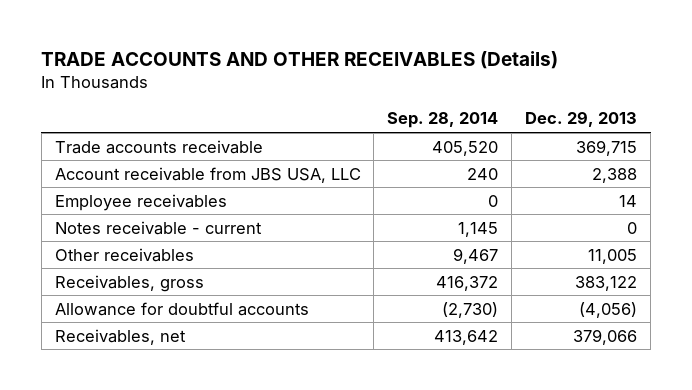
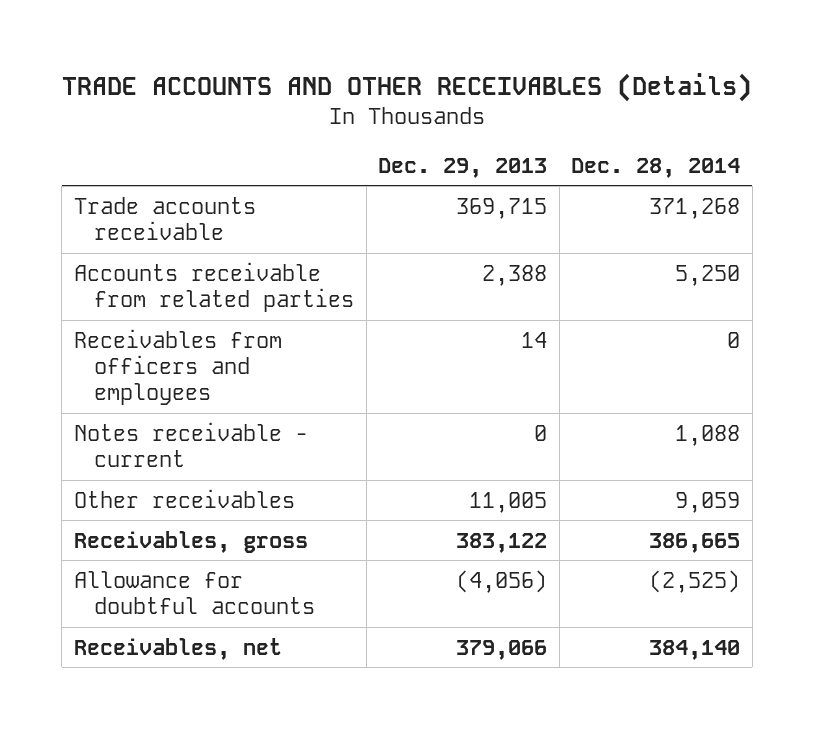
- | Sep. 28, 2014 | Dec. 29, 2013
+ | Dec. 29, 2013 | Dec. 28, 2014
- Account receivable from JBS USA, LLC | 240 | 2,388
- Employee receivables | 0 | 14
+ Accounts receivable from related parties | 2,388 | 5,250
+ Receivables from officers and employees | 14 | 0

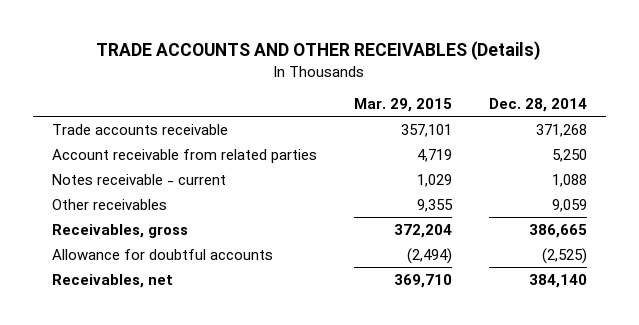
- | Dec. 29, 2013 | Dec. 28, 2014
+ | Mar. 29, 2015 | Dec. 28, 2014
- Accounts receivable from related parties | 2,388 | 5,250
- Receivables from officers and employees | 14 | 0
+ Account receivable from related parties | 4,719 | 5,250

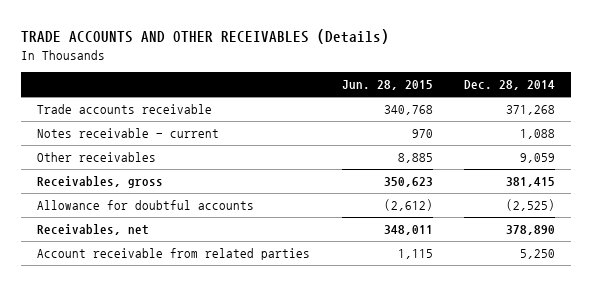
- | Mar. 29, 2015 | Dec. 28, 2014
+ | Jun. 28, 2015 | Dec. 28, 2014
- Receivables, gross | 372,204 | 386,665
+ Receivables, gross | 350,623 | 381,415
- Receivables, net | 369,710 | 384,140
+ Receivables, net | 348,011 | 378,890
moved down: Account receivable from related parties | 1,115 | 5,250

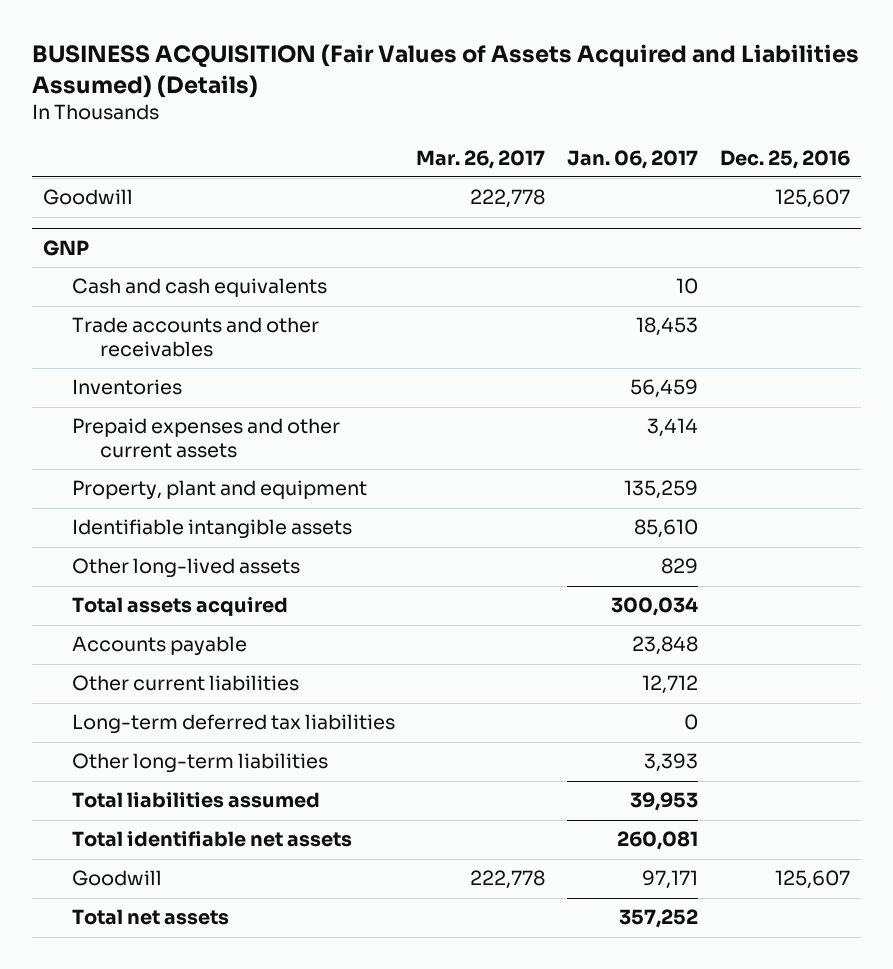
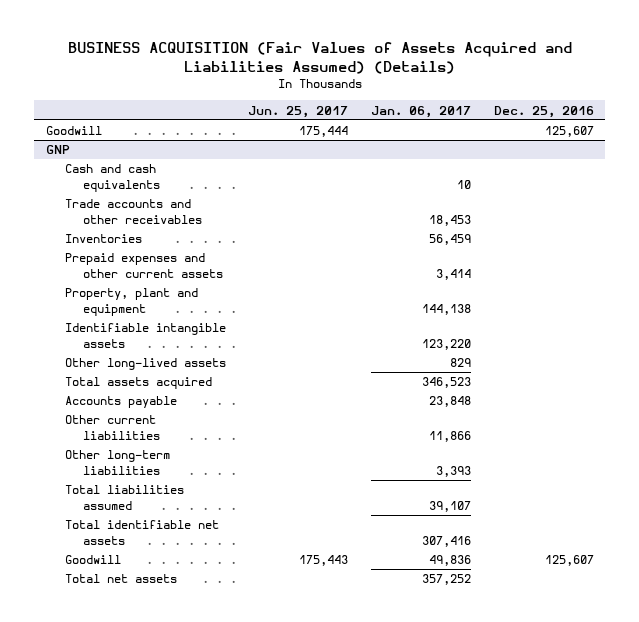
- | Mar. 26, 2017 | Jan. 06, 2017 | Dec. 25, 2016
+ | Jun. 25, 2017 | Jan. 06, 2017 | Dec. 25, 2016
@ GNP
- Property, plant and equipment | | 135,259 |
- Identifiable intangible assets | | 85,610 |
+ Property, plant and equipment | | 144,138 |
+ Identifiable intangible assets | | 123,220 |
- Total assets acquired | | 300,034 |
+ Total assets acquired | | 346,523 |
- Other current liabilities | | 12,712 |
- Long-term deferred tax liabilities | | 0 |
+ Other current liabilities | | 11,866 |
- Total liabilities assumed | | 39,953 |
- Total identifiable net assets | | 260,081 |
- Goodwill | 222,778 | 97,171 | 125,607
+ Total liabilities assumed | | 39,107 |
+ Total identifiable net assets | | 307,416 |
+ Goodwill | 175,443 | 49,836 | 125,607

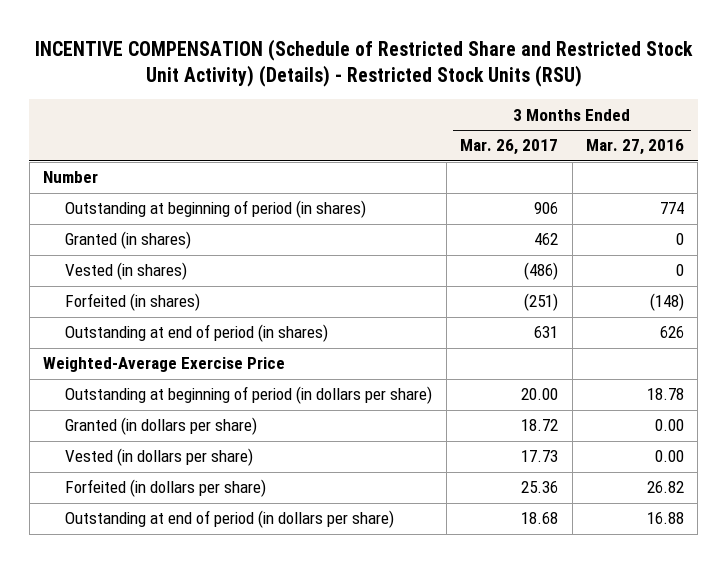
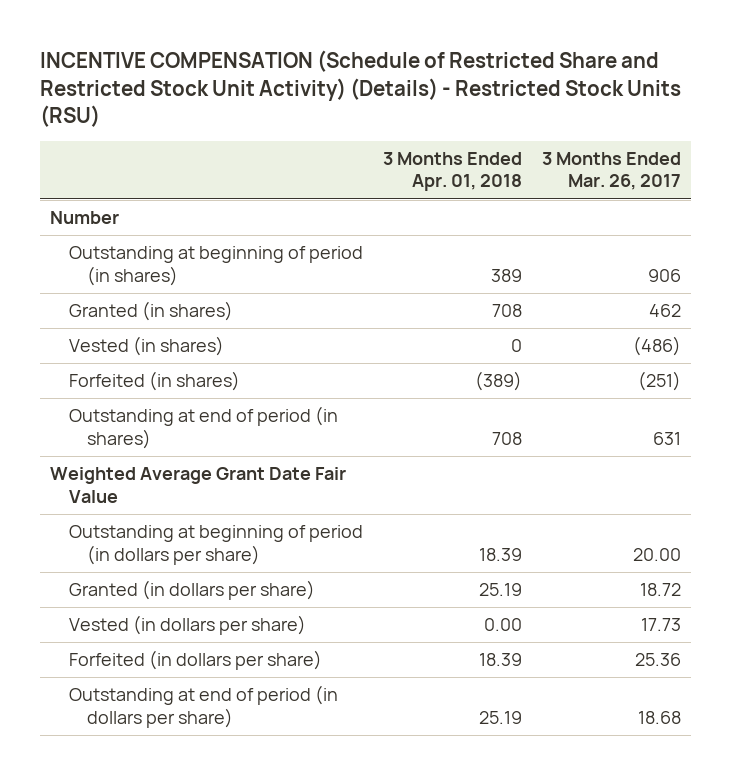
- | 3 Months Ended Mar. 26, 2017 | 3 Months Ended Mar. 27, 2016
+ | 3 Months Ended Apr. 01, 2018 | 3 Months Ended Mar. 26, 2017
- Weighted-Average Exercise Price
+ Weighted Average Grant Date Fair Value

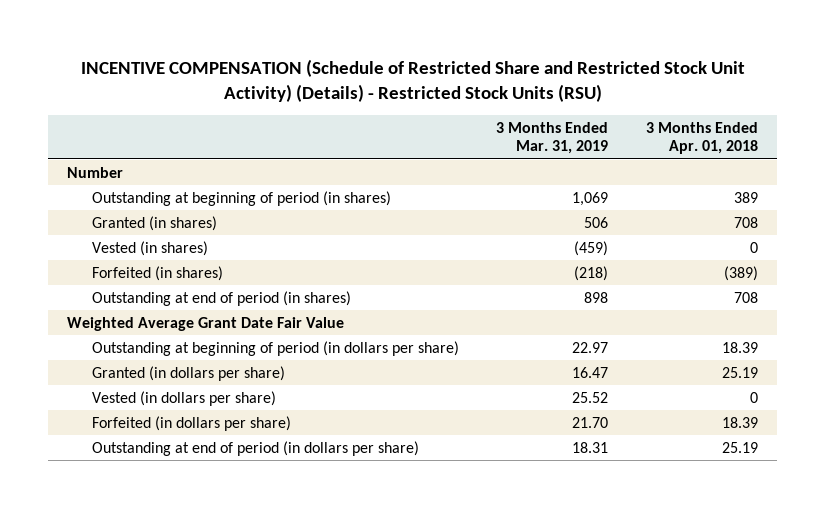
- | 3 Months Ended Apr. 01, 2018 | 3 Months Ended Mar. 26, 2017
+ | 3 Months Ended Mar. 31, 2019 | 3 Months Ended Apr. 01, 2018
- Vested (in dollars per share) | 0.00 | 17.73
+ Vested (in dollars per share) | 25.52 | 0

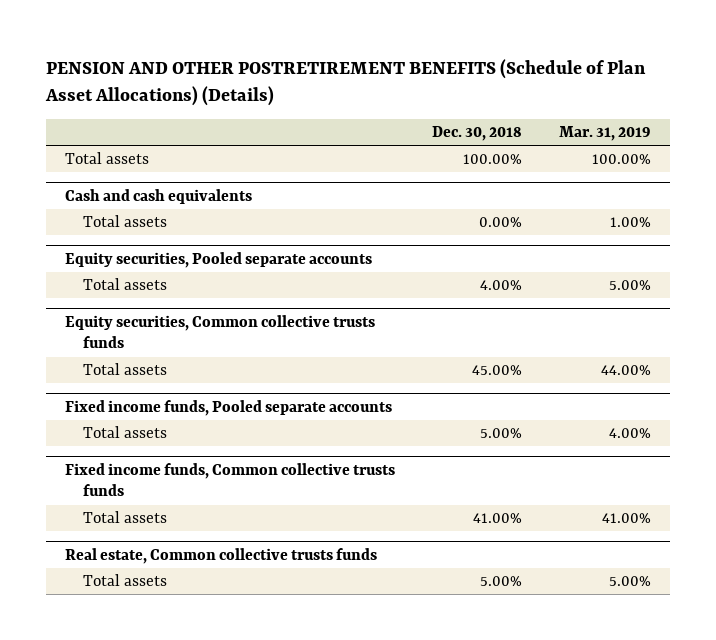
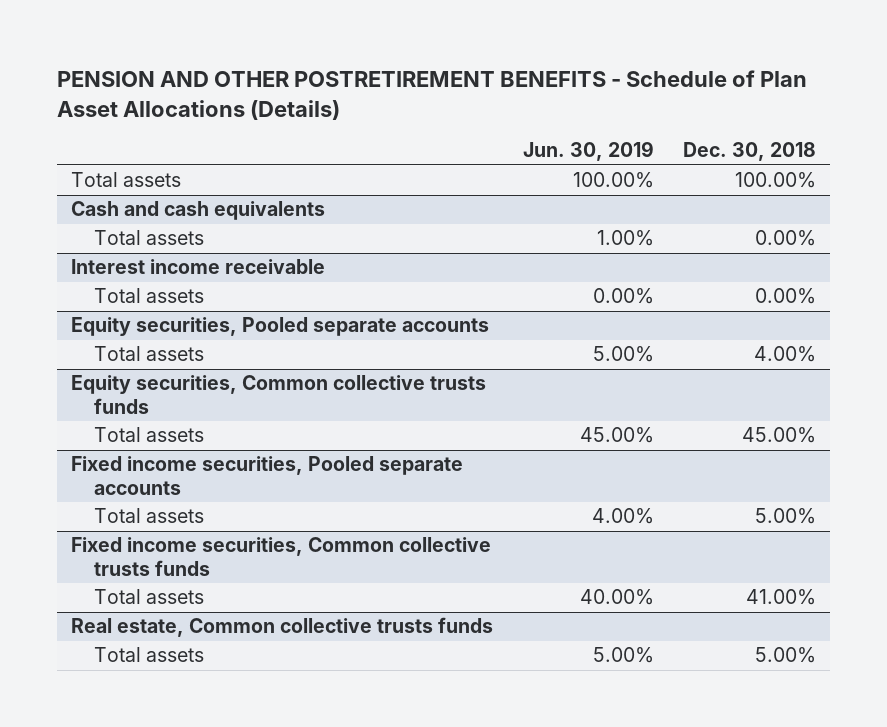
- PENSION AND OTHER POSTRETIREMENT BENEFITS (Schedule of Plan Asset Allocations) (Details)
+ PENSION AND OTHER POSTRETIREMENT BENEFITS - Schedule of Plan Asset Allocations (Details)
- | Dec. 30, 2018 | Mar. 31, 2019
+ | Jun. 30, 2019 | Dec. 30, 2018
+ Interest income receivable
+ Total assets | 0.00% | 0.00%
- Fixed income funds, Pooled separate accounts
+ Fixed income securities, Pooled separate accounts
- Fixed income funds, Common collective trusts funds
+ Fixed income securities, Common collective trusts funds

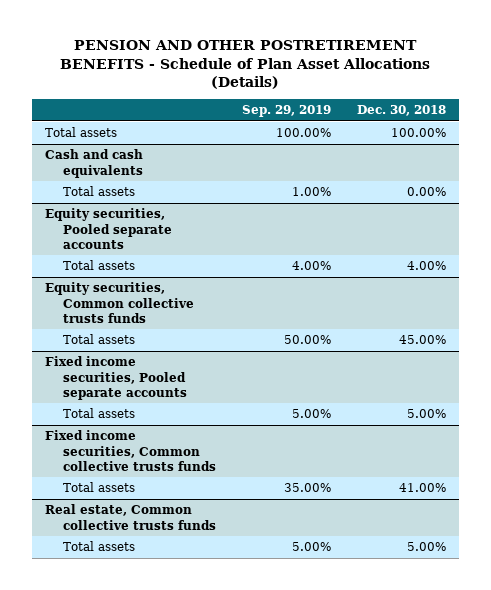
- | Jun. 30, 2019 | Dec. 30, 2018
+ | Sep. 29, 2019 | Dec. 30, 2018
- Interest income receivable
- Total assets | 0.00% | 0.00%

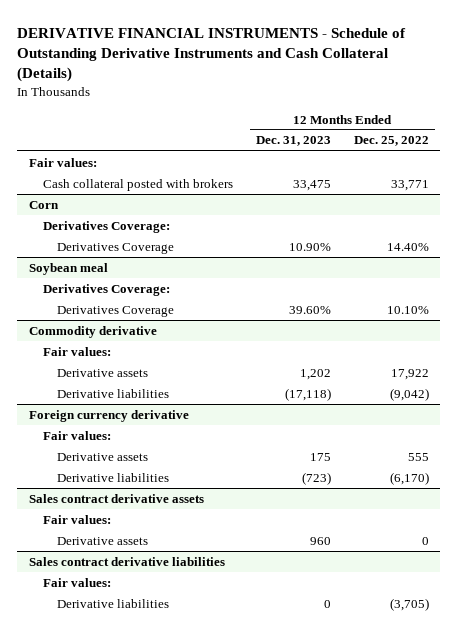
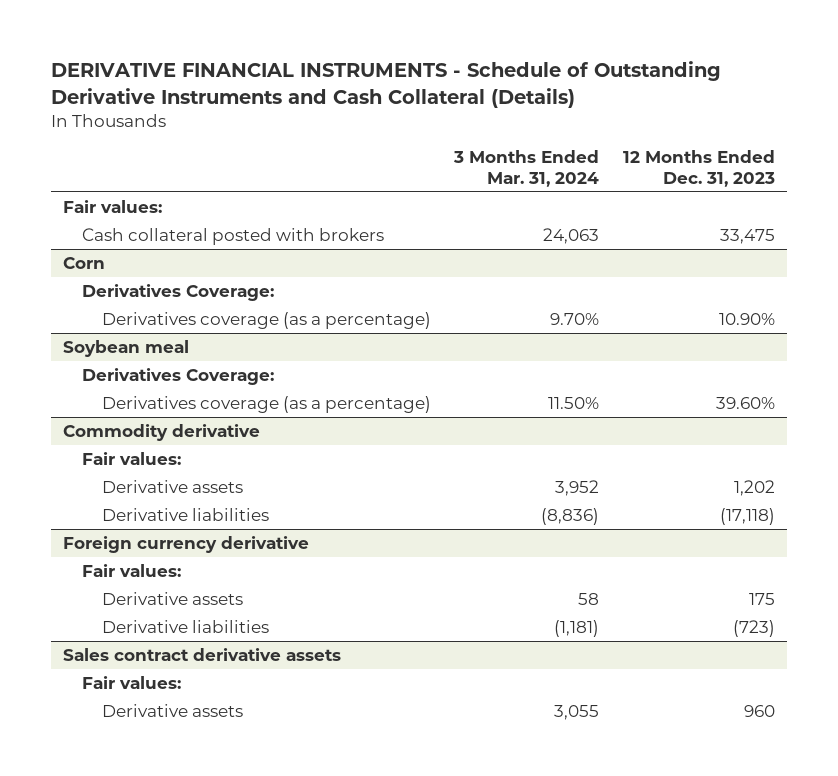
- | 12 Months Ended Dec. 31, 2023 | 12 Months Ended Dec. 25, 2022
+ | 3 Months Ended Mar. 31, 2024 | 12 Months Ended Dec. 31, 2023
@ Corn
- Derivatives Coverage | 10.90% | 14.40%
+ Derivatives coverage (as a percentage) | 9.70% | 10.90%
@ Soybean meal
- Derivatives Coverage | 39.60% | 10.10%
+ Derivatives coverage (as a percentage) | 11.50% | 39.60%
- Sales contract derivative liabilities
- Fair values:
- Derivative liabilities | 0 | (3,705)

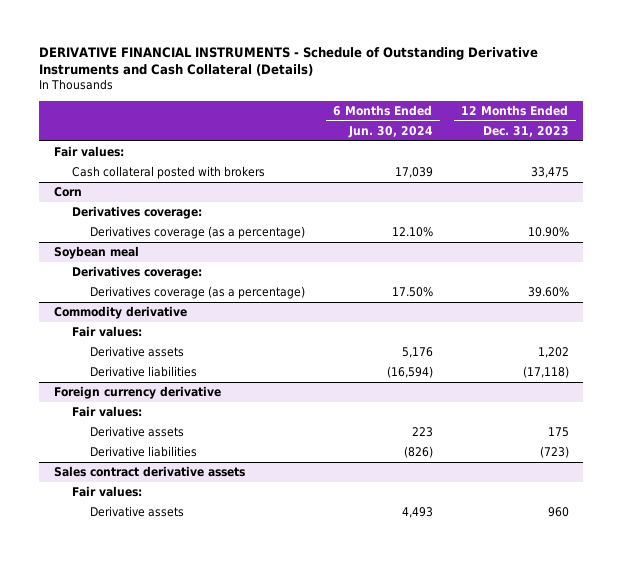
- | 3 Months Ended Mar. 31, 2024 | 12 Months Ended Dec. 31, 2023
+ | 6 Months Ended Jun. 30, 2024 | 12 Months Ended Dec. 31, 2023
@ Corn
- Derivatives Coverage:
+ Derivatives coverage:
@ Soybean meal
- Derivatives Coverage:
+ Derivatives coverage:

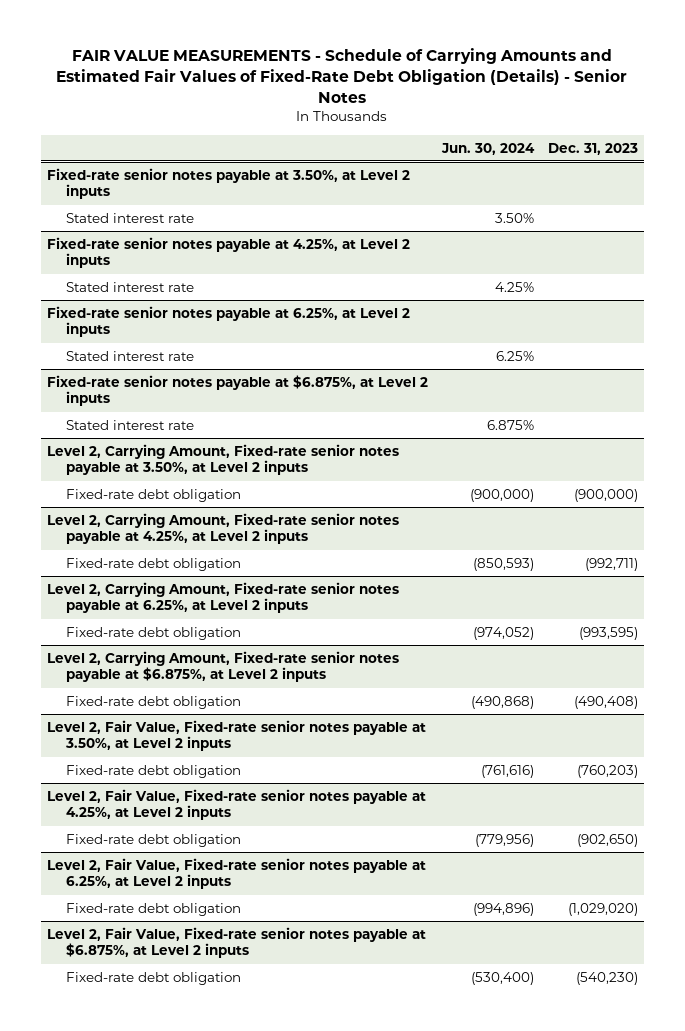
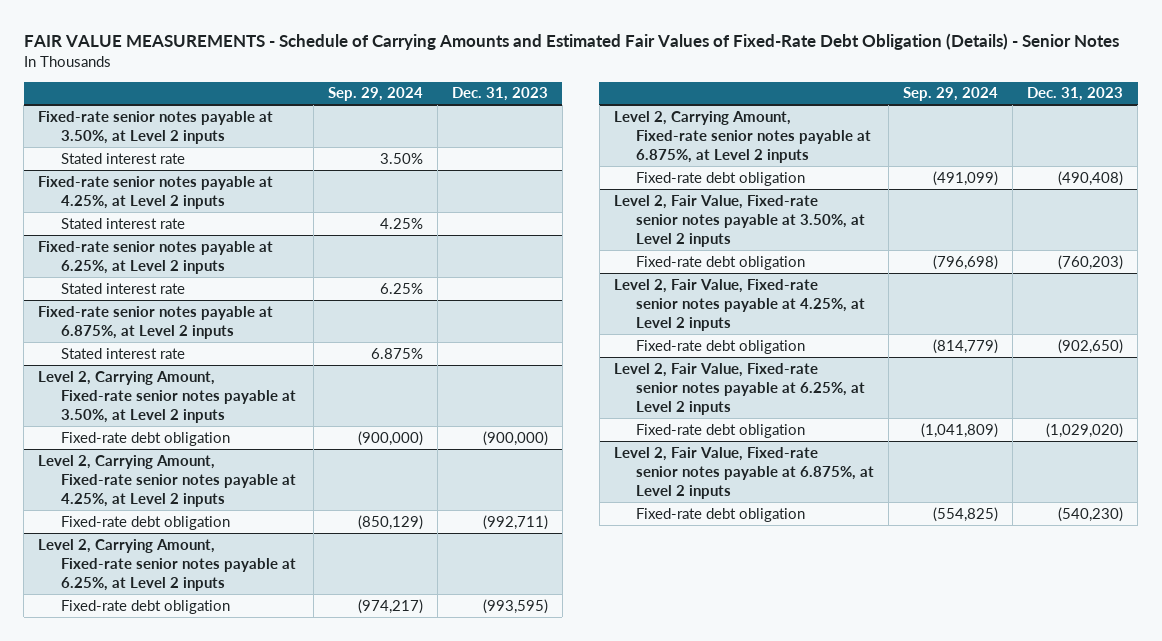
- | Jun. 30, 2024 | Dec. 31, 2023
+ | Sep. 29, 2024 | Dec. 31, 2023
- Fixed-rate senior notes payable at $6.875%, at Level 2 inputs
+ Fixed-rate senior notes payable at 6.875%, at Level 2 inputs
- Level 2, Carrying Amount, Fixed-rate senior notes payable at $6.875%, at Level 2 inputs
+ Level 2, Carrying Amount, Fixed-rate senior notes payable at 6.875%, at Level 2 inputs
- Level 2, Fair Value, Fixed-rate senior notes payable at $6.875%, at Level 2 inputs
+ Level 2, Fair Value, Fixed-rate senior notes payable at 6.875%, at Level 2 inputs

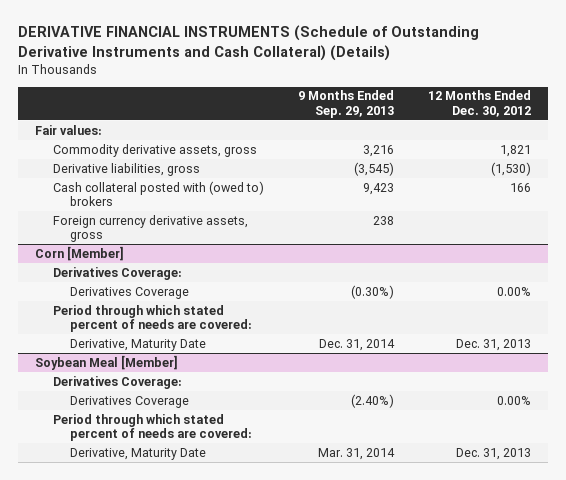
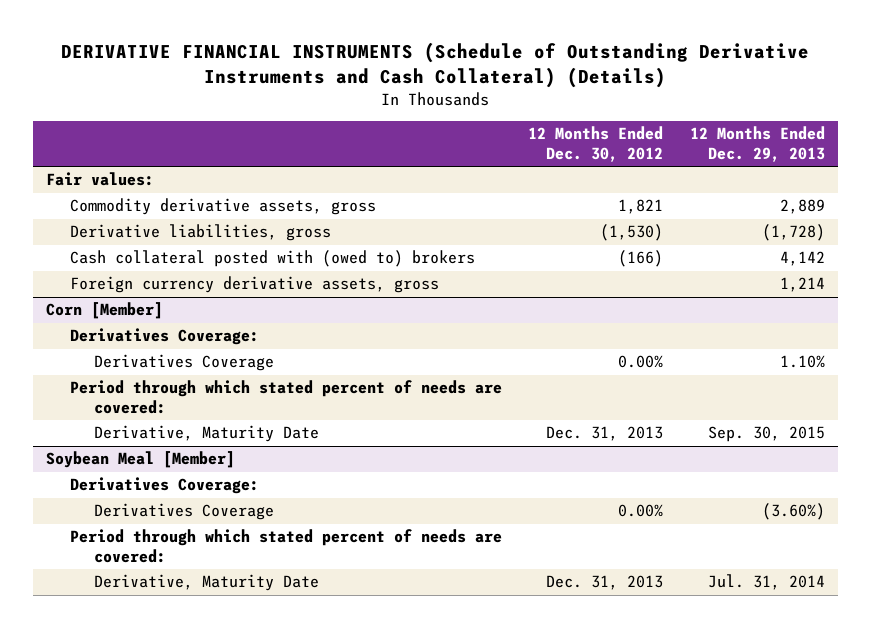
- | 9 Months Ended Sep. 29, 2013 | 12 Months Ended Dec. 30, 2012
+ | 12 Months Ended Dec. 30, 2012 | 12 Months Ended Dec. 29, 2013
- Cash collateral posted with (owed to) brokers | 9,423 | 166
+ Cash collateral posted with (owed to) brokers | (166) | 4,142

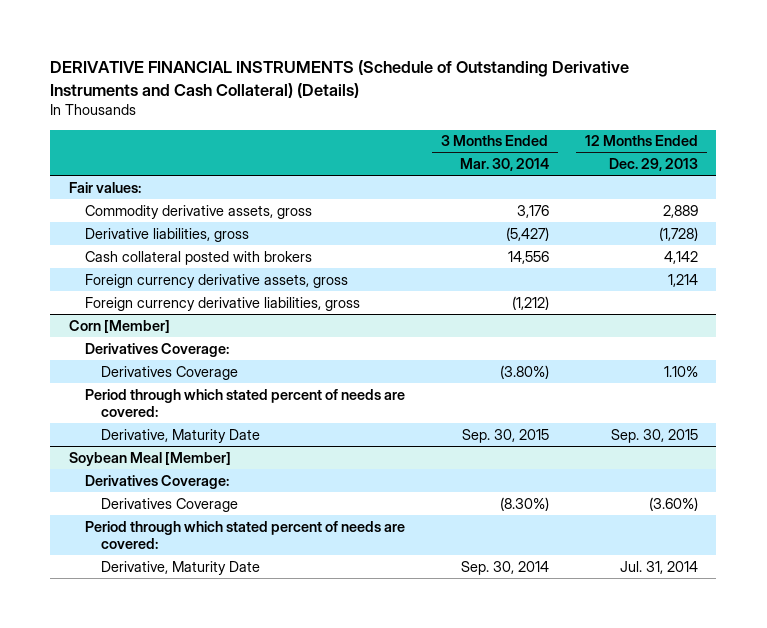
- | 12 Months Ended Dec. 30, 2012 | 12 Months Ended Dec. 29, 2013
+ | 3 Months Ended Mar. 30, 2014 | 12 Months Ended Dec. 29, 2013
- Cash collateral posted with (owed to) brokers | (166) | 4,142
+ Cash collateral posted with brokers | 14,556 | 4,142
+ Foreign currency derivative liabilities, gross | (1,212) |

